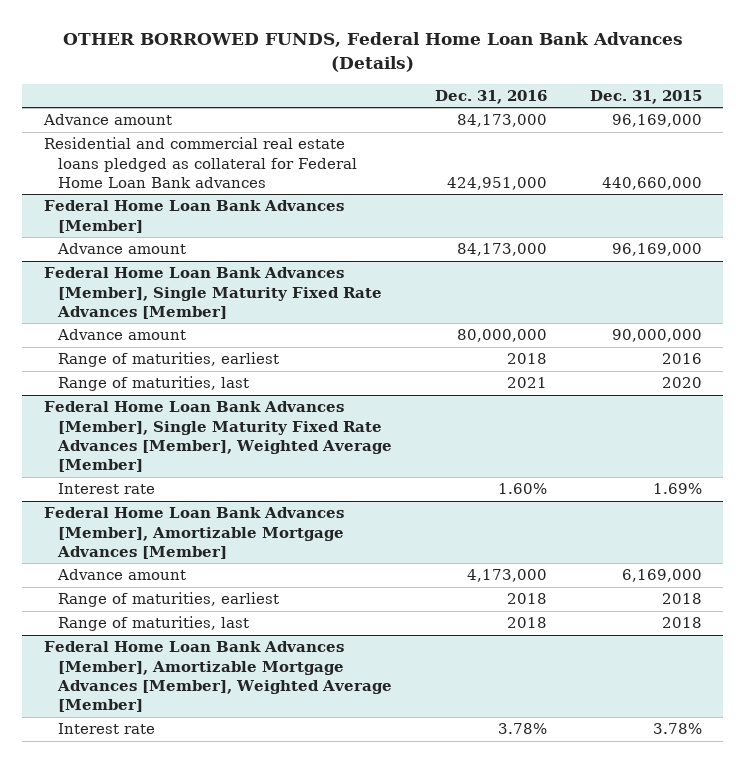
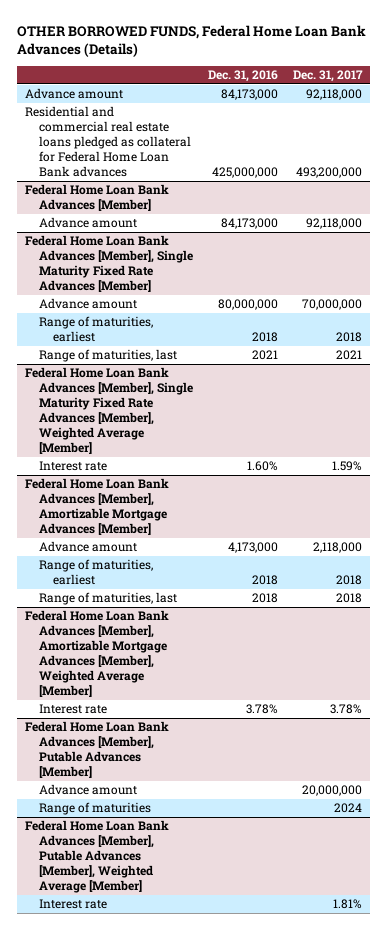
- | Dec. 31, 2016 | Dec. 31, 2015
+ | Dec. 31, 2016 | Dec. 31, 2017
- Residential and commercial real estate loans pledged as collateral for Federal Home Loan Bank advances | 424,951,000 | 440,660,000
+ Residential and commercial real estate loans pledged as collateral for Federal Home Loan Bank advances | 425,000,000 | 493,200,000
+ Federal Home Loan Bank Advances [Member], Putable Advances [Member]
+ Advance amount | | 20,000,000
+ Range of maturities | | 2024
+ Federal Home Loan Bank Advances [Member], Putable Advances [Member], Weighted Average [Member]
+ Interest rate | | 1.81%

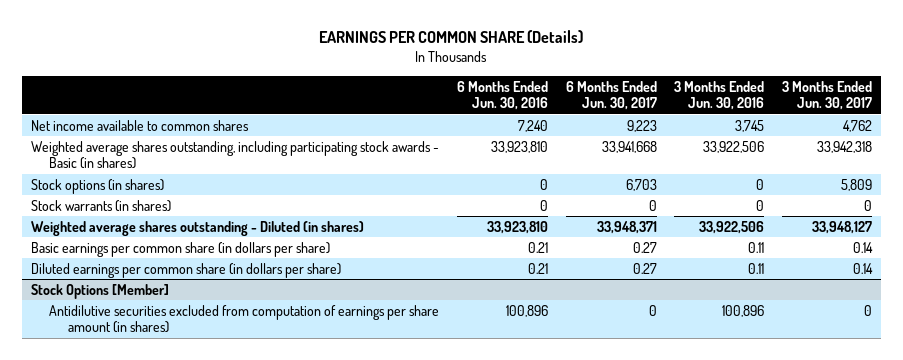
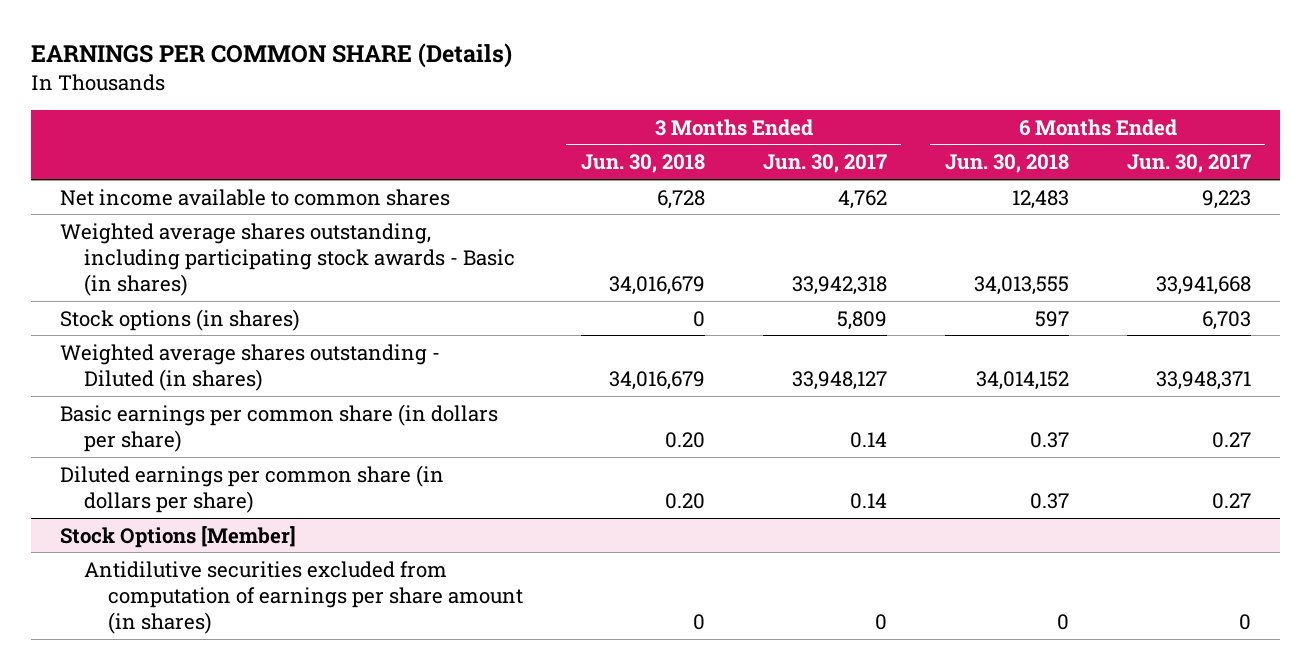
- | 6 Months Ended Jun. 30, 2016 | 6 Months Ended Jun. 30, 2017 | 3 Months Ended Jun. 30, 2016 | 3 Months Ended Jun. 30, 2017
+ | 3 Months Ended Jun. 30, 2018 | 3 Months Ended Jun. 30, 2017 | 6 Months Ended Jun. 30, 2018 | 6 Months Ended Jun. 30, 2017
- Stock warrants (in shares) | 0 | 0 | 0 | 0

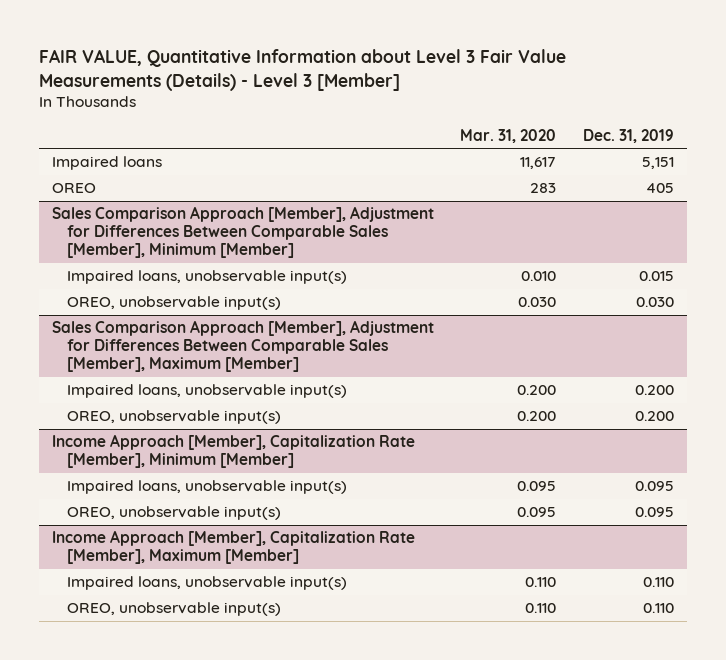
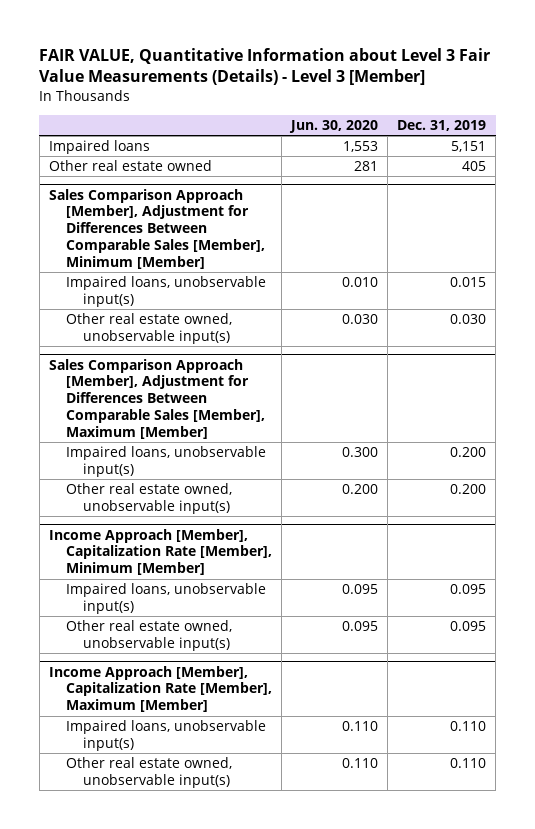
- | Mar. 31, 2020 | Dec. 31, 2019
+ | Jun. 30, 2020 | Dec. 31, 2019
- OREO | 283 | 405
+ Other real estate owned | 281 | 405
@ Sales Comparison Approach [Member], Adjustment for Differences Between Comparable Sales [Member], Minimum [Member]
- OREO, unobservable input(s) | 0.030 | 0.030
+ Other real estate owned, unobservable input(s) | 0.030 | 0.030
@ Sales Comparison Approach [Member], Adjustment for Differences Between Comparable Sales [Member], Maximum [Member]
- OREO, unobservable input(s) | 0.200 | 0.200
+ Other real estate owned, unobservable input(s) | 0.200 | 0.200
@ Income Approach [Member], Capitalization Rate [Member], Minimum [Member]
- OREO, unobservable input(s) | 0.095 | 0.095
+ Other real estate owned, unobservable input(s) | 0.095 | 0.095
@ Income Approach [Member], Capitalization Rate [Member], Maximum [Member]
- OREO, unobservable input(s) | 0.110 | 0.110
+ Other real estate owned, unobservable input(s) | 0.110 | 0.110

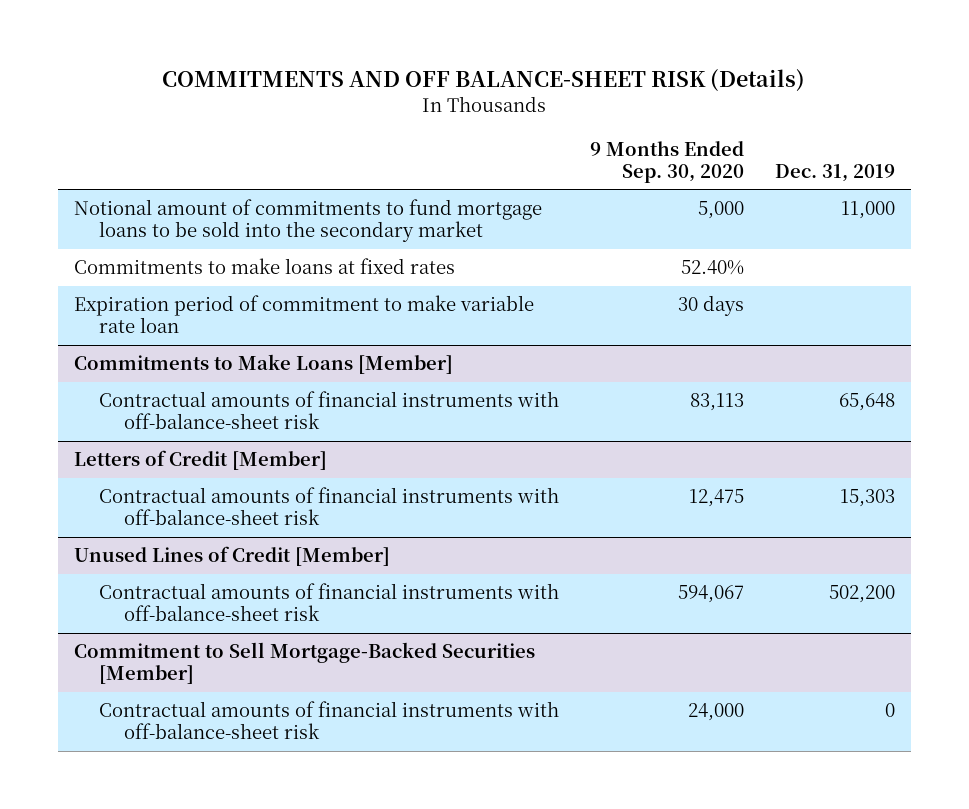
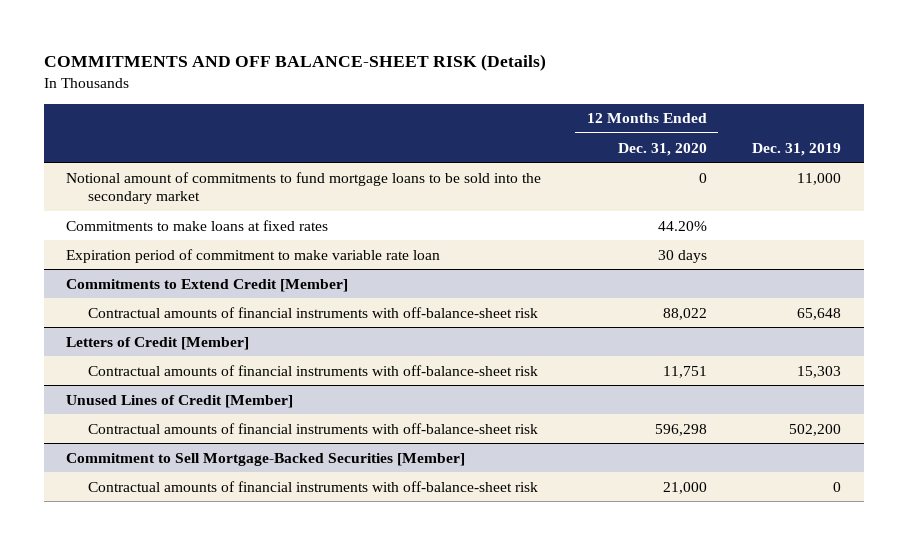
- | 9 Months Ended Sep. 30, 2020 | Dec. 31, 2019
+ | 12 Months Ended Dec. 31, 2020 | Dec. 31, 2019
- Commitments to Make Loans [Member]
+ Commitments to Extend Credit [Member]

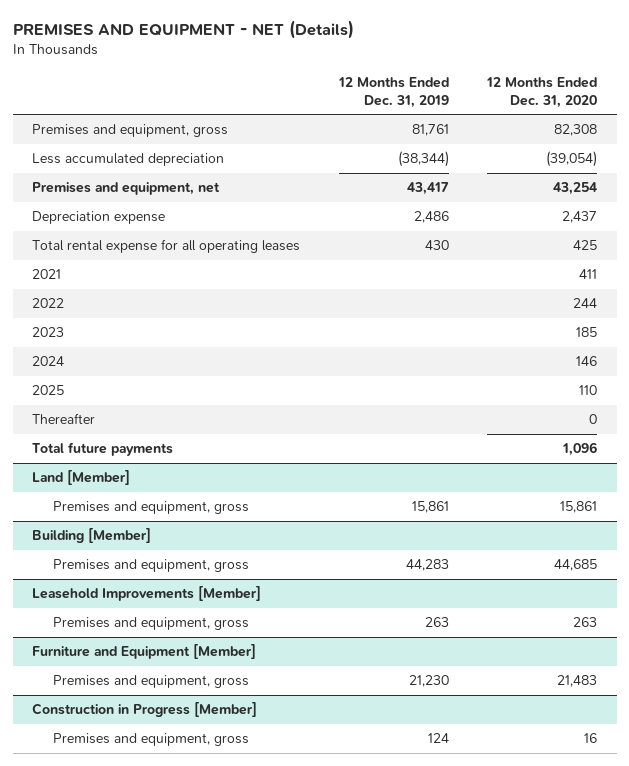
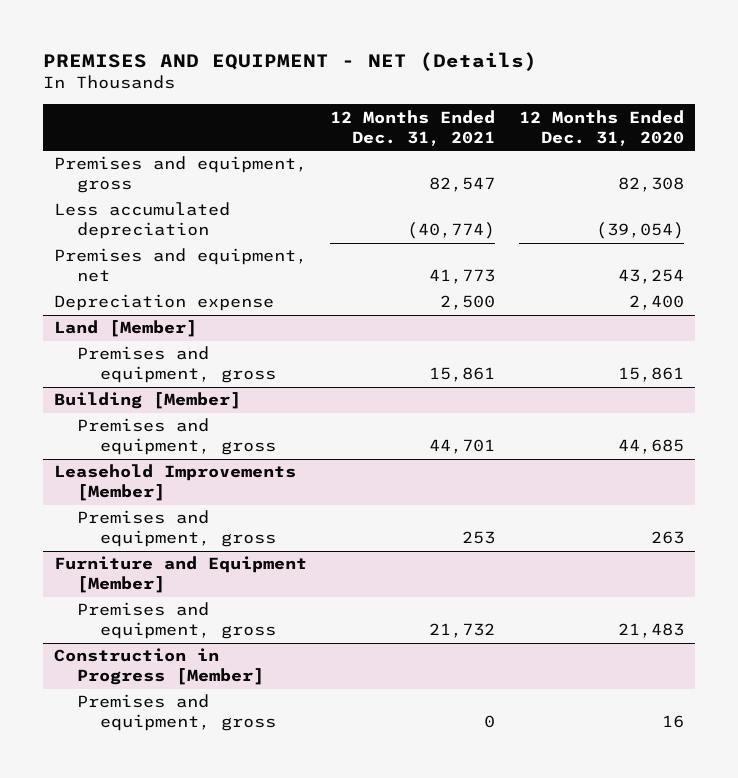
- | 12 Months Ended Dec. 31, 2019 | 12 Months Ended Dec. 31, 2020
+ | 12 Months Ended Dec. 31, 2021 | 12 Months Ended Dec. 31, 2020
- Depreciation expense | 2,486 | 2,437
- Total rental expense for all operating leases | 430 | 425
- 2021 | | 411
- 2022 | | 244
- 2023 | | 185
- 2024 | | 146
- 2025 | | 110
- Thereafter | | 0
- Total future payments | | 1,096
+ Depreciation expense | 2,500 | 2,400

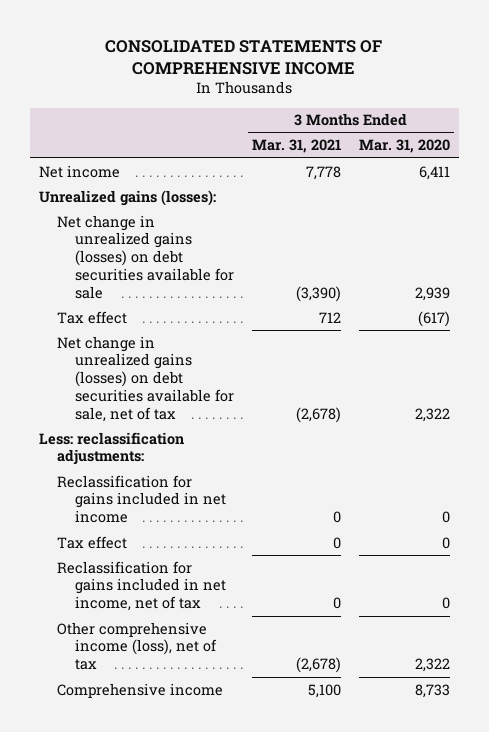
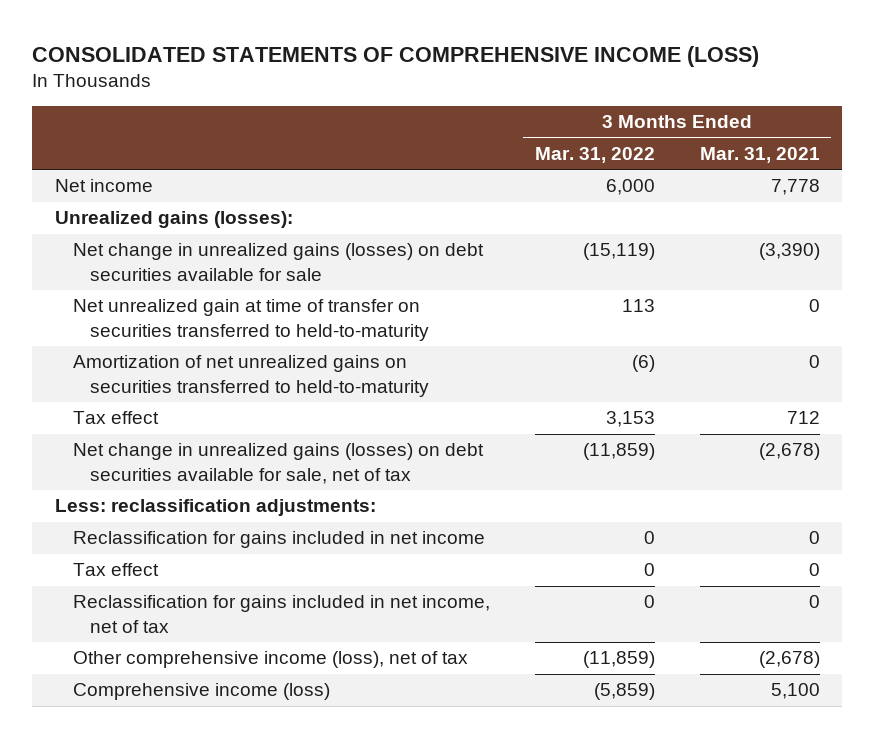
- CONSOLIDATED STATEMENTS OF COMPREHENSIVE INCOME
+ CONSOLIDATED STATEMENTS OF COMPREHENSIVE INCOME (LOSS)
- | 3 Months Ended Mar. 31, 2021 | 3 Months Ended Mar. 31, 2020
+ | 3 Months Ended Mar. 31, 2022 | 3 Months Ended Mar. 31, 2021
+ Net unrealized gain at time of transfer on securities transferred to held-to-maturity | 113 | 0
+ Amortization of net unrealized gains on securities transferred to held-to-maturity | (6) | 0
- Comprehensive income | 5,100 | 8,733
+ Comprehensive income (loss) | (5,859) | 5,100

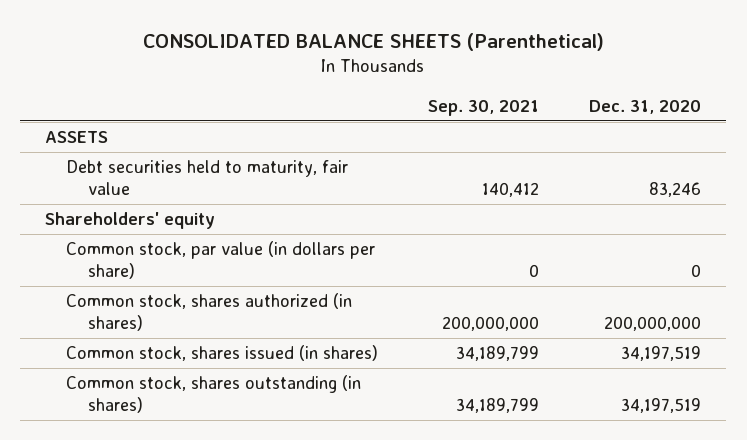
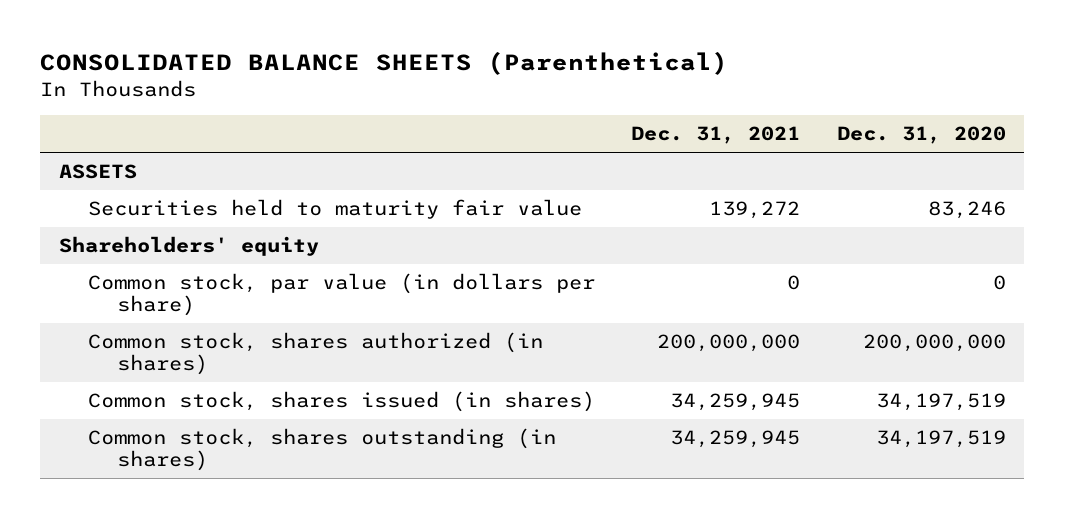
- | Sep. 30, 2021 | Dec. 31, 2020
+ | Dec. 31, 2021 | Dec. 31, 2020
- Debt securities held to maturity, fair value | 140,412 | 83,246
+ Securities held to maturity fair value | 139,272 | 83,246

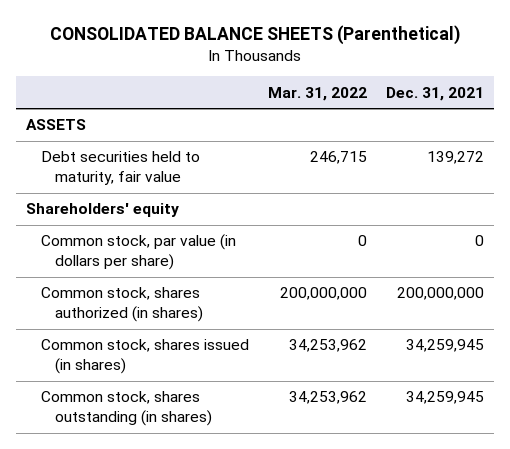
- | Dec. 31, 2021 | Dec. 31, 2020
+ | Mar. 31, 2022 | Dec. 31, 2021
- Securities held to maturity fair value | 139,272 | 83,246
+ Debt securities held to maturity, fair value | 246,715 | 139,272

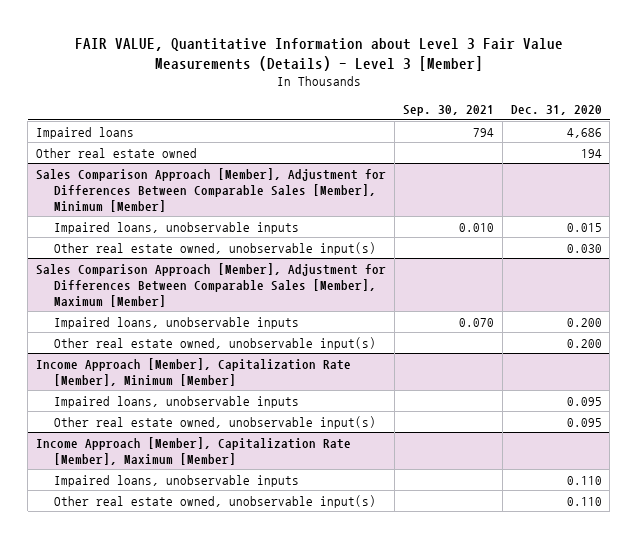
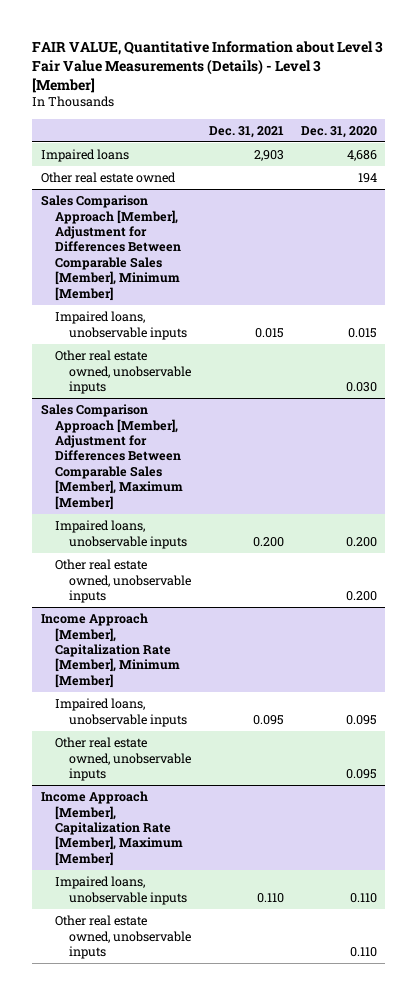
- | Sep. 30, 2021 | Dec. 31, 2020
+ | Dec. 31, 2021 | Dec. 31, 2020
@ Sales Comparison Approach [Member], Adjustment for Differences Between Comparable Sales [Member], Minimum [Member]
- Other real estate owned, unobservable input(s) | | 0.030
+ Other real estate owned, unobservable inputs | | 0.030
@ Sales Comparison Approach [Member], Adjustment for Differences Between Comparable Sales [Member], Maximum [Member]
- Other real estate owned, unobservable input(s) | | 0.200
+ Other real estate owned, unobservable inputs | | 0.200
@ Income Approach [Member], Capitalization Rate [Member], Minimum [Member]
- Other real estate owned, unobservable input(s) | | 0.095
+ Other real estate owned, unobservable inputs | | 0.095
@ Income Approach [Member], Capitalization Rate [Member], Maximum [Member]
- Other real estate owned, unobservable input(s) | | 0.110
+ Other real estate owned, unobservable inputs | | 0.110

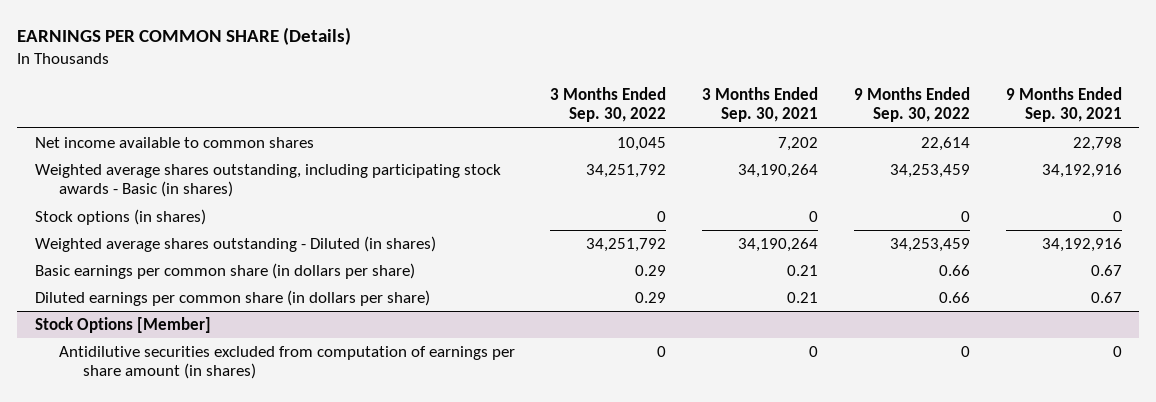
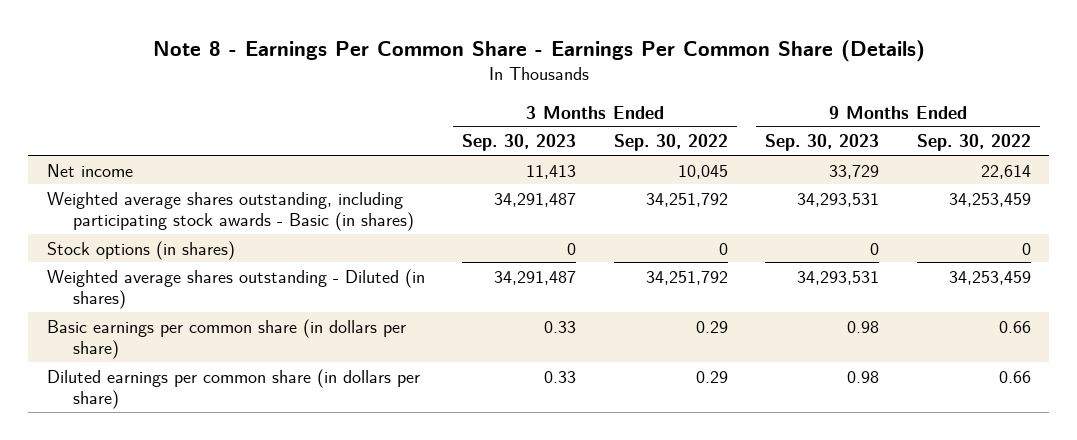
- EARNINGS PER COMMON SHARE (Details)
+ Note 8 - Earnings Per Common Share - Earnings Per Common Share (Details)
- | 3 Months Ended Sep. 30, 2022 | 3 Months Ended Sep. 30, 2021 | 9 Months Ended Sep. 30, 2022 | 9 Months Ended Sep. 30, 2021
+ | 3 Months Ended Sep. 30, 2023 | 3 Months Ended Sep. 30, 2022 | 9 Months Ended Sep. 30, 2023 | 9 Months Ended Sep. 30, 2022
- Net income available to common shares | 10,045 | 7,202 | 22,614 | 22,798
+ Net income | 11,413 | 10,045 | 33,729 | 22,614
- Stock Options [Member]
- Antidilutive securities excluded from computation of earnings per share amount (in shares) | 0 | 0 | 0 | 0

